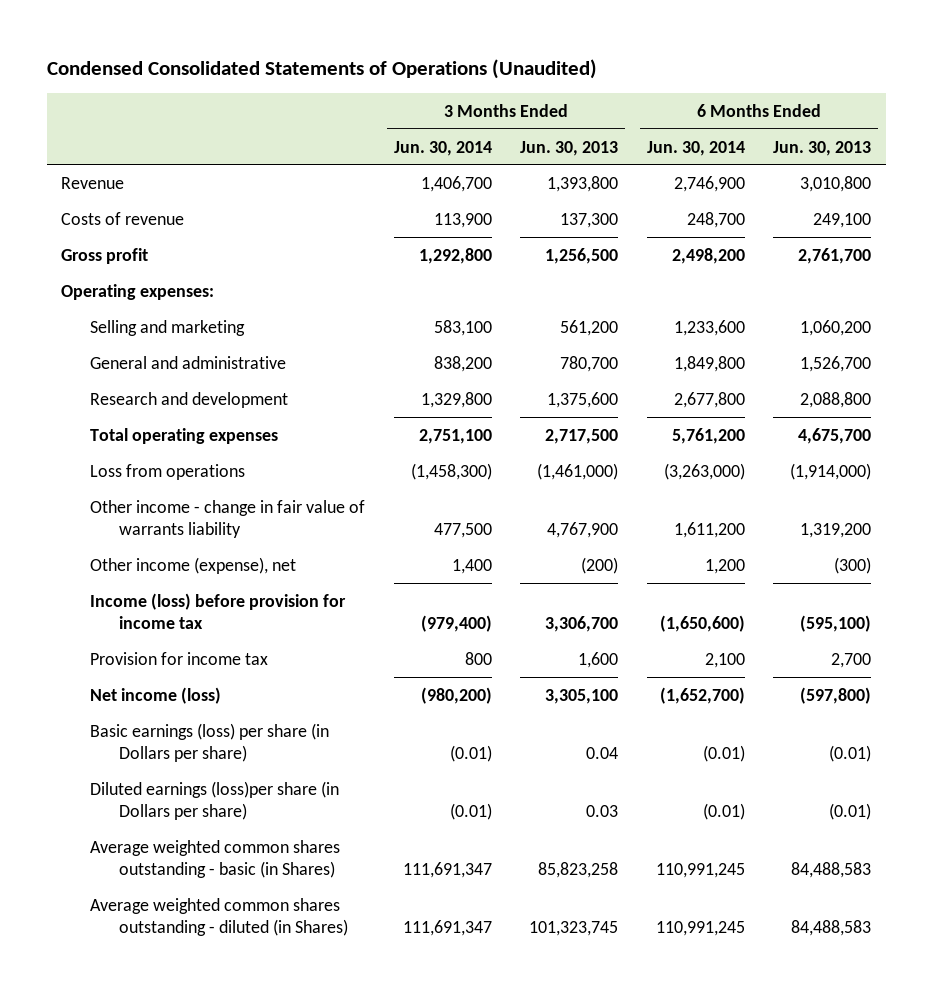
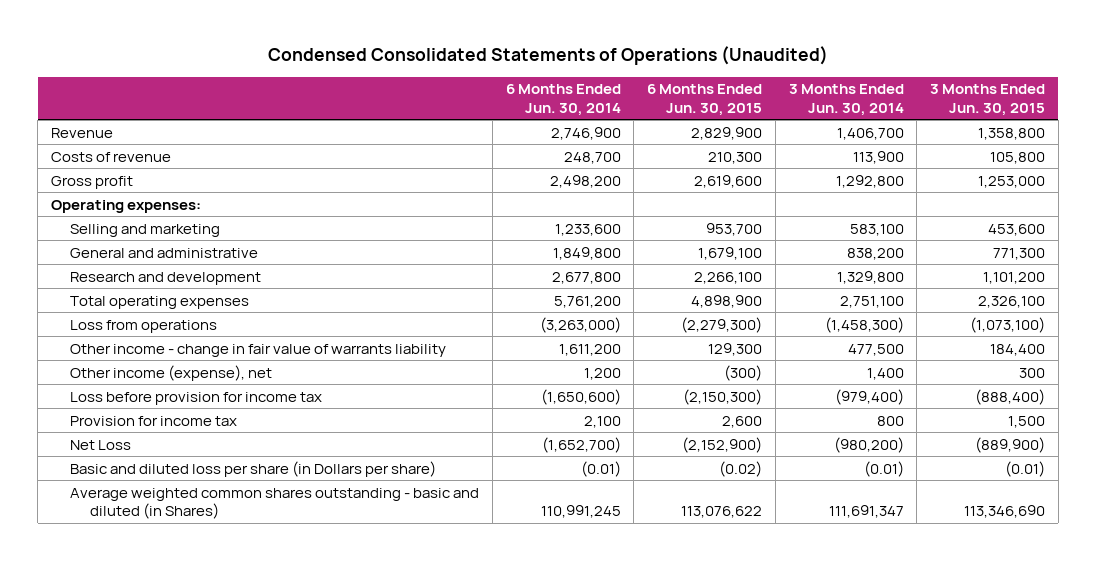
- | 3 Months Ended Jun. 30, 2014 | 3 Months Ended Jun. 30, 2013 | 6 Months Ended Jun. 30, 2014 | 6 Months Ended Jun. 30, 2013
+ | 6 Months Ended Jun. 30, 2014 | 6 Months Ended Jun. 30, 2015 | 3 Months Ended Jun. 30, 2014 | 3 Months Ended Jun. 30, 2015
- Income (loss) before provision for income tax | (979,400) | 3,306,700 | (1,650,600) | (595,100)
+ Loss before provision for income tax | (1,650,600) | (2,150,300) | (979,400) | (888,400)
- Net income (loss) | (980,200) | 3,305,100 | (1,652,700) | (597,800)
- Basic earnings (loss) per share (in Dollars per share) | (0.01) | 0.04 | (0.01) | (0.01)
- Diluted earnings (loss)per share (in Dollars per share) | (0.01) | 0.03 | (0.01) | (0.01)
- Average weighted common shares outstanding - basic (in Shares) | 111,691,347 | 85,823,258 | 110,991,245 | 84,488,583
- Average weighted common shares outstanding - diluted (in Shares) | 111,691,347 | 101,323,745 | 110,991,245 | 84,488,583
+ Net Loss | (1,652,700) | (2,152,900) | (980,200) | (889,900)
+ Basic and diluted loss per share (in Dollars per share) | (0.01) | (0.02) | (0.01) | (0.01)
+ Average weighted common shares outstanding - basic and diluted (in Shares) | 110,991,245 | 113,076,622 | 111,691,347 | 113,346,690

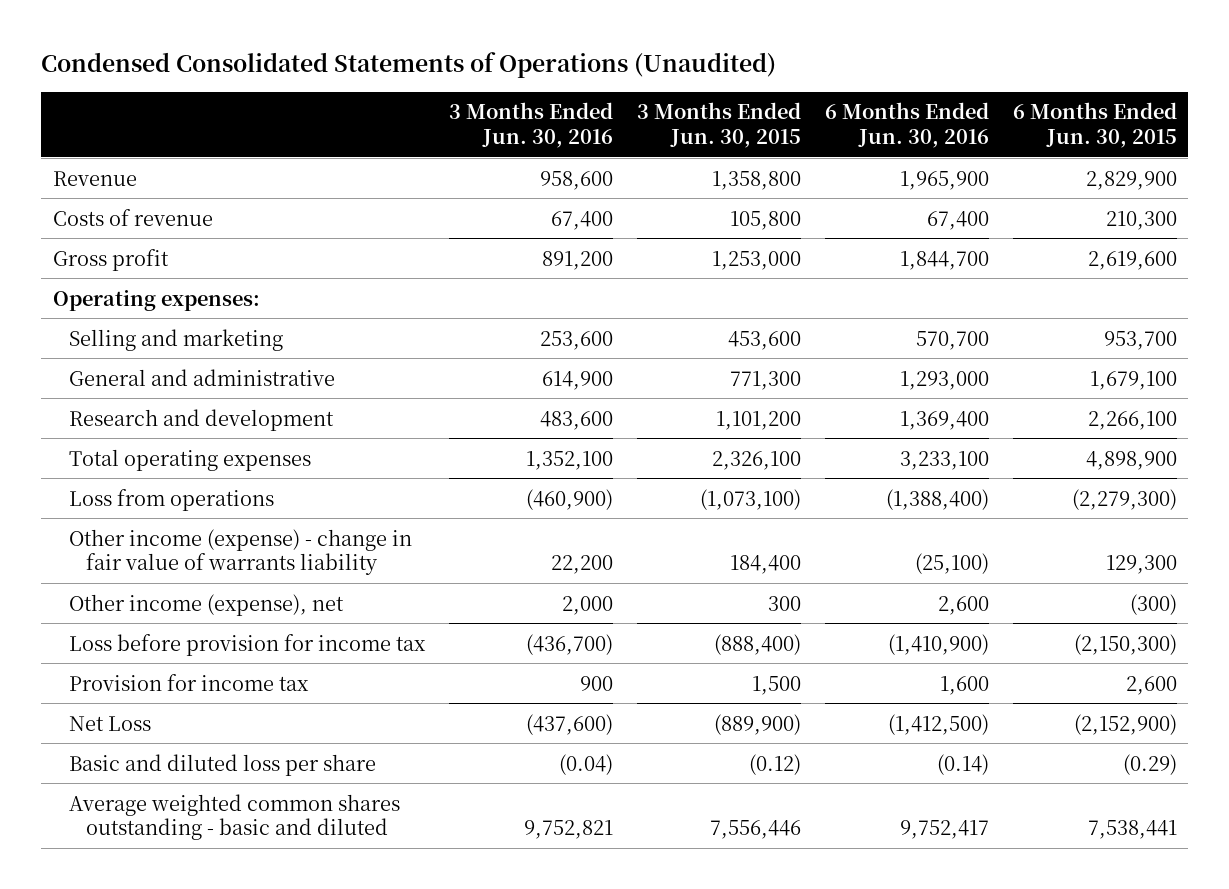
- | 6 Months Ended Jun. 30, 2014 | 6 Months Ended Jun. 30, 2015 | 3 Months Ended Jun. 30, 2014 | 3 Months Ended Jun. 30, 2015
+ | 3 Months Ended Jun. 30, 2016 | 3 Months Ended Jun. 30, 2015 | 6 Months Ended Jun. 30, 2016 | 6 Months Ended Jun. 30, 2015
- Other income - change in fair value of warrants liability | 1,611,200 | 129,300 | 477,500 | 184,400
+ Other income (expense) - change in fair value of warrants liability | 22,200 | 184,400 | (25,100) | 129,300
- Basic and diluted loss per share (in Dollars per share) | (0.01) | (0.02) | (0.01) | (0.01)
- Average weighted common shares outstanding - basic and diluted (in Shares) | 110,991,245 | 113,076,622 | 111,691,347 | 113,346,690
+ Basic and diluted loss per share | (0.04) | (0.12) | (0.14) | (0.29)
+ Average weighted common shares outstanding - basic and diluted | 9,752,821 | 7,556,446 | 9,752,417 | 7,538,441

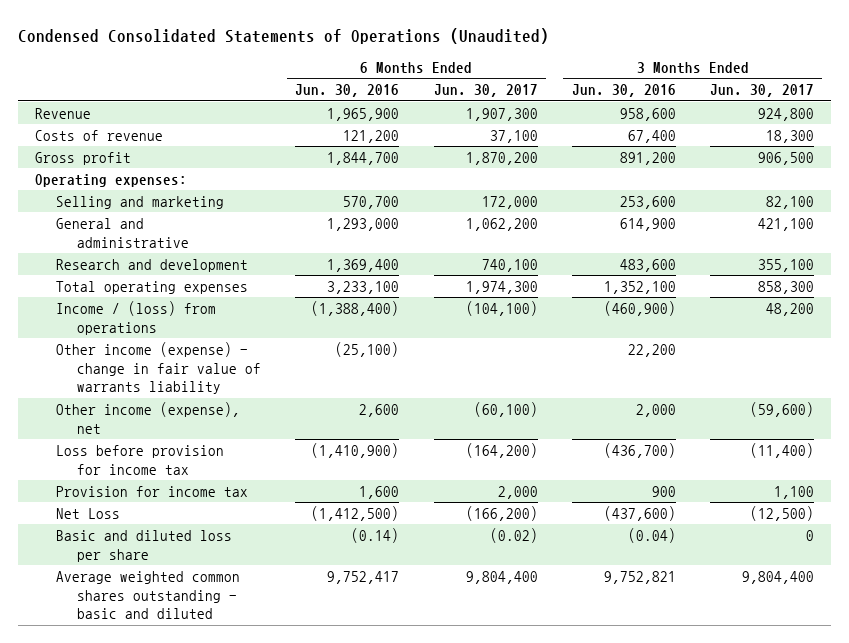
- | 3 Months Ended Jun. 30, 2016 | 3 Months Ended Jun. 30, 2015 | 6 Months Ended Jun. 30, 2016 | 6 Months Ended Jun. 30, 2015
+ | 6 Months Ended Jun. 30, 2016 | 6 Months Ended Jun. 30, 2017 | 3 Months Ended Jun. 30, 2016 | 3 Months Ended Jun. 30, 2017
- Costs of revenue | 67,400 | 105,800 | 67,400 | 210,300
+ Costs of revenue | 121,200 | 37,100 | 67,400 | 18,300
- Loss from operations | (460,900) | (1,073,100) | (1,388,400) | (2,279,300)
+ Income / (loss) from operations | (1,388,400) | (104,100) | (460,900) | 48,200

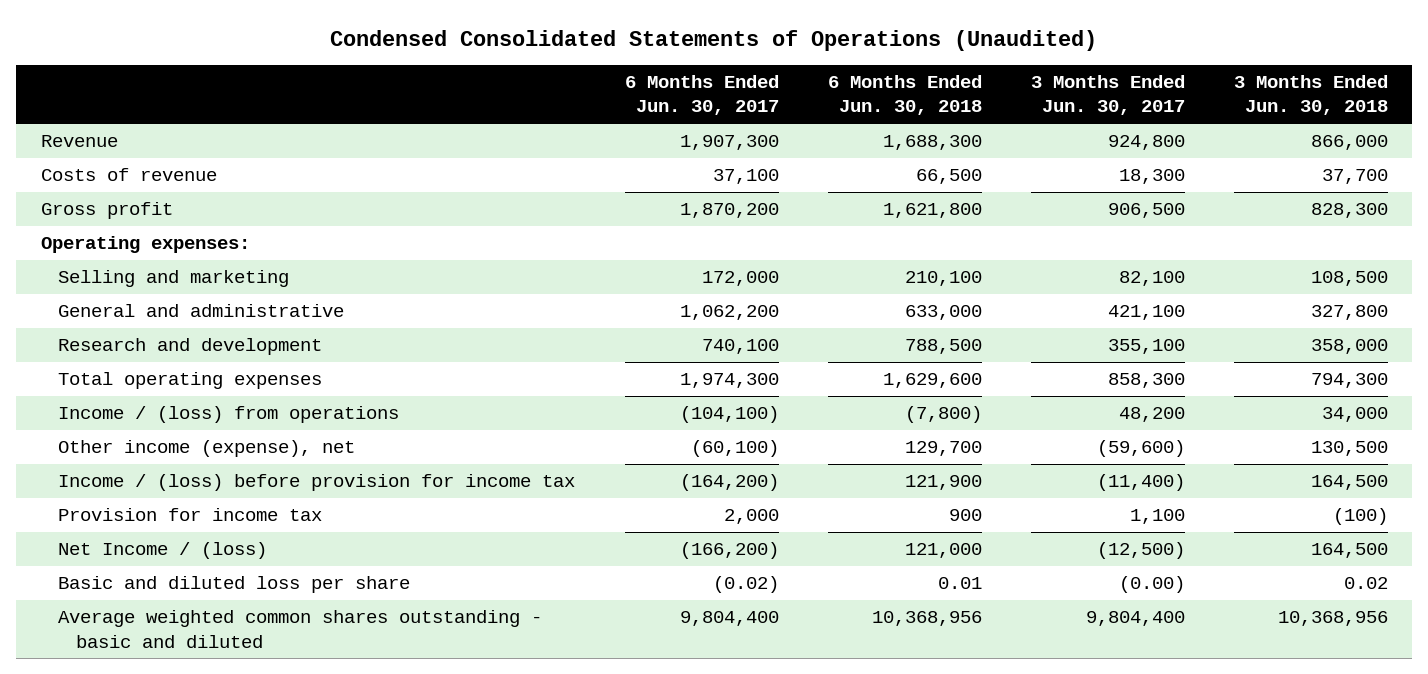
- | 6 Months Ended Jun. 30, 2016 | 6 Months Ended Jun. 30, 2017 | 3 Months Ended Jun. 30, 2016 | 3 Months Ended Jun. 30, 2017
+ | 6 Months Ended Jun. 30, 2017 | 6 Months Ended Jun. 30, 2018 | 3 Months Ended Jun. 30, 2017 | 3 Months Ended Jun. 30, 2018
- Other income (expense) - change in fair value of warrants liability | (25,100) | | 22,200 |
- Loss before provision for income tax | (1,410,900) | (164,200) | (436,700) | (11,400)
+ Income / (loss) before provision for income tax | (164,200) | 121,900 | (11,400) | 164,500
- Net Loss | (1,412,500) | (166,200) | (437,600) | (12,500)
- Basic and diluted loss per share | (0.14) | (0.02) | (0.04) | 0
+ Net Income / (loss) | (166,200) | 121,000 | (12,500) | 164,500
+ Basic and diluted loss per share | (0.02) | 0.01 | (0.00) | 0.02

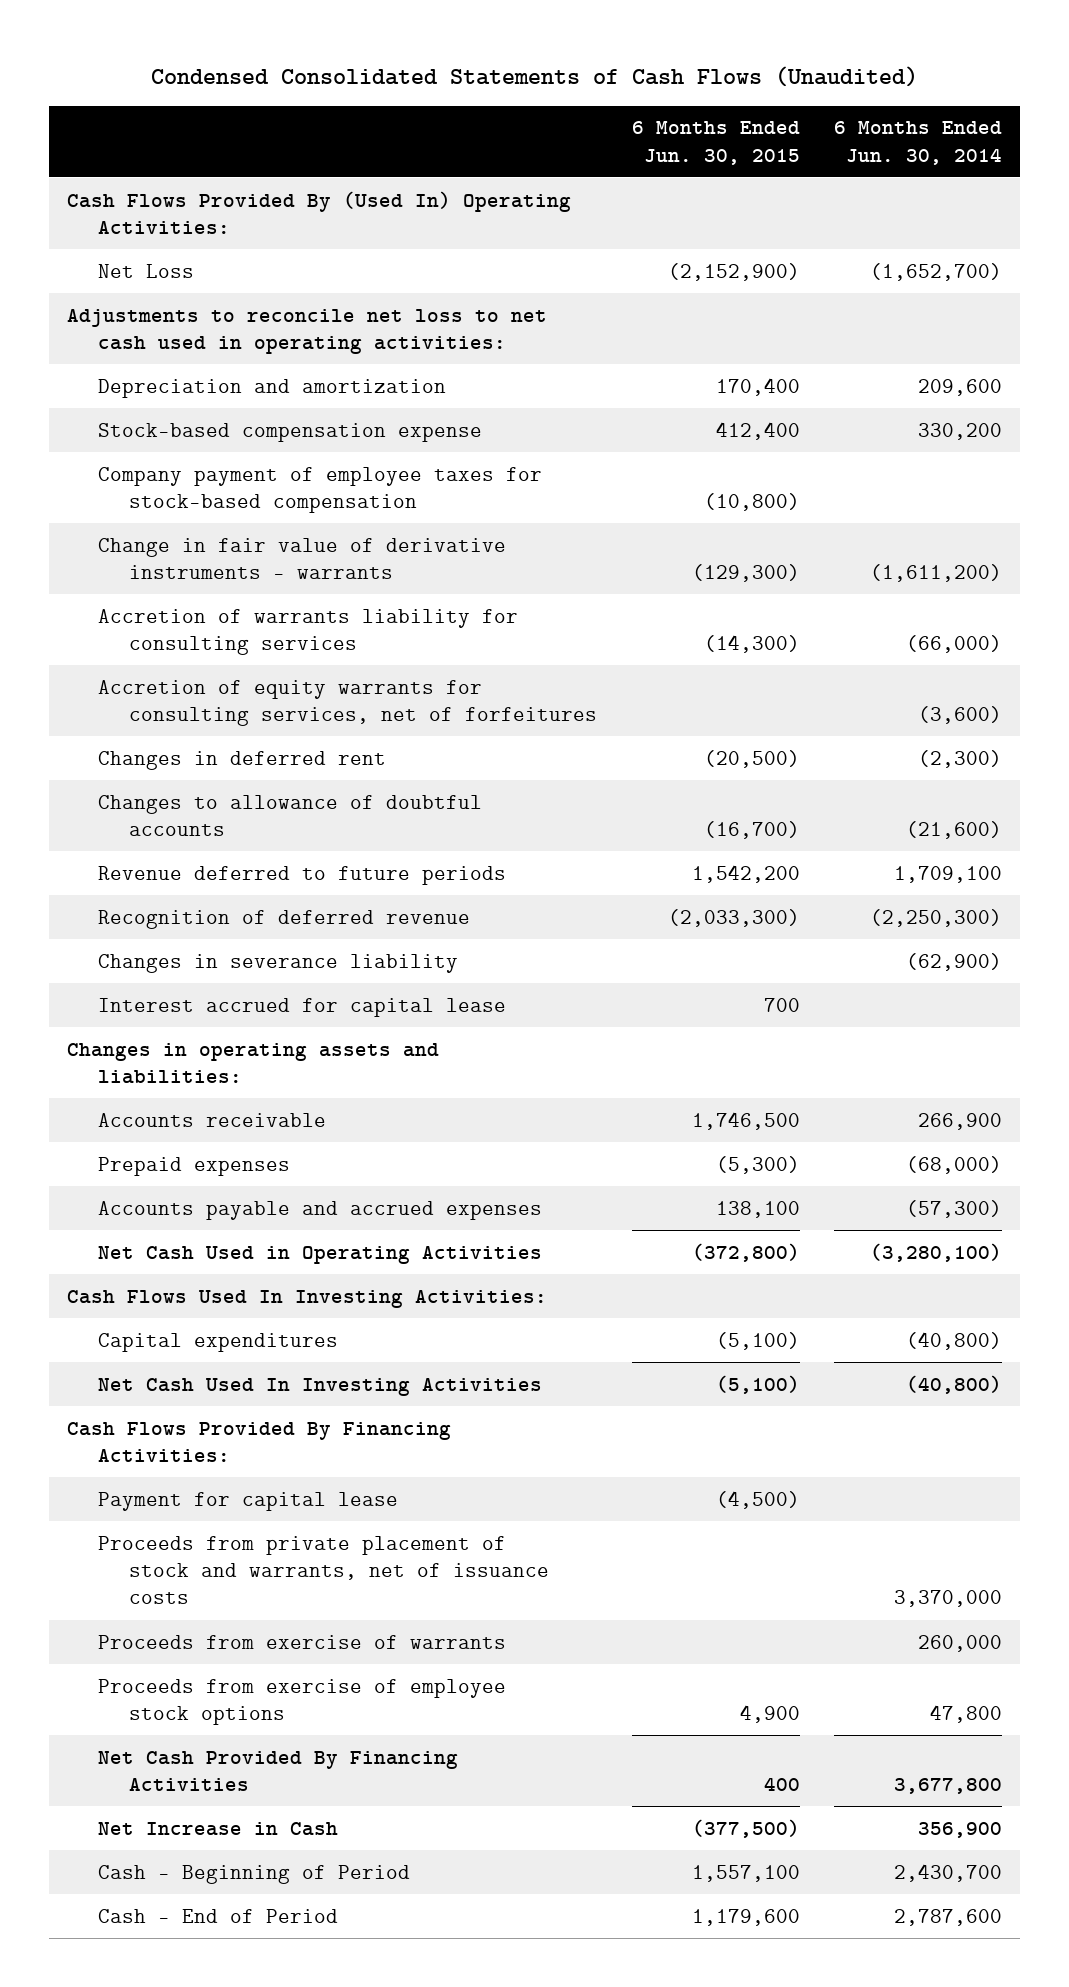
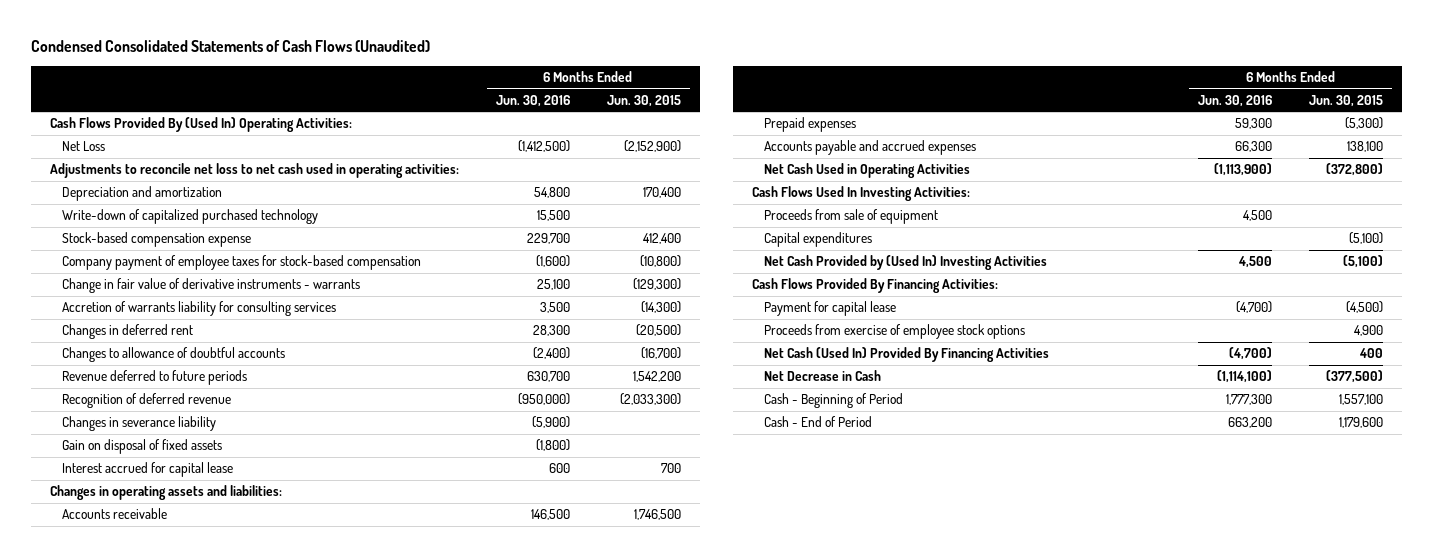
- | 6 Months Ended Jun. 30, 2015 | 6 Months Ended Jun. 30, 2014
+ | 6 Months Ended Jun. 30, 2016 | 6 Months Ended Jun. 30, 2015
+ Write-down of capitalized purchased technology | 15,500 |
- Accretion of equity warrants for consulting services, net of forfeitures | | (3,600)
+ Gain on disposal of fixed assets | (1,800) |
+ Proceeds from sale of equipment | 4,500 |
- Net Cash Used In Investing Activities | (5,100) | (40,800)
+ Net Cash Provided by (Used In) Investing Activities | 4,500 | (5,100)
- Proceeds from private placement of stock and warrants, net of issuance costs | | 3,370,000
- Proceeds from exercise of warrants | | 260,000
- Net Cash Provided By Financing Activities | 400 | 3,677,800
- Net Increase in Cash | (377,500) | 356,900
+ Net Cash (Used In) Provided By Financing Activities | (4,700) | 400
+ Net Decrease in Cash | (1,114,100) | (377,500)

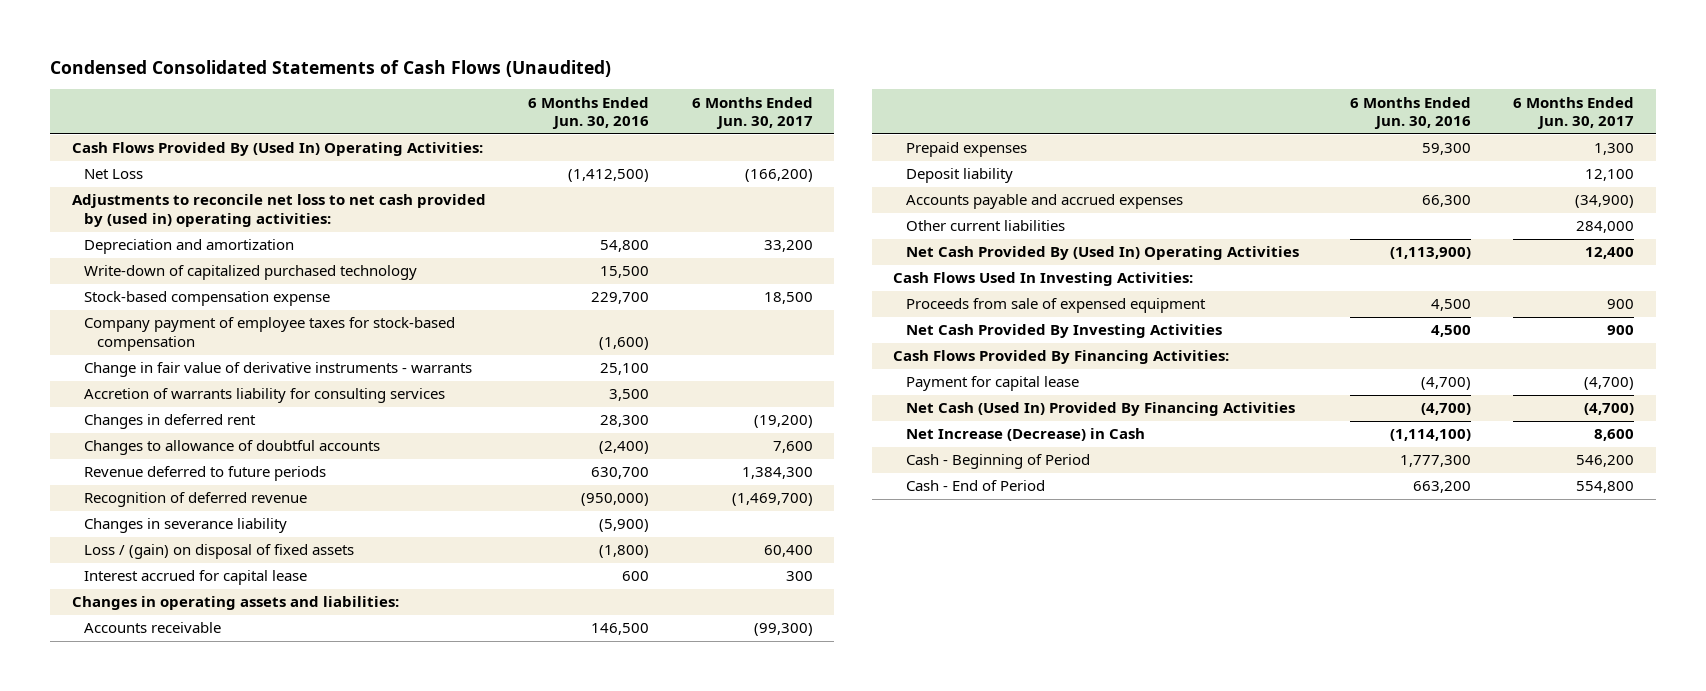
- | 6 Months Ended Jun. 30, 2016 | 6 Months Ended Jun. 30, 2015
+ | 6 Months Ended Jun. 30, 2016 | 6 Months Ended Jun. 30, 2017
- Adjustments to reconcile net loss to net cash used in operating activities:
+ Adjustments to reconcile net loss to net cash provided by (used in) operating activities:
- Gain on disposal of fixed assets | (1,800) |
+ Loss / (gain) on disposal of fixed assets | (1,800) | 60,400
+ Deposit liability | | 12,100
- Net Cash Used in Operating Activities | (1,113,900) | (372,800)
+ Other current liabilities | | 284,000
+ Net Cash Provided By (Used In) Operating Activities | (1,113,900) | 12,400
- Proceeds from sale of equipment | 4,500 |
- Capital expenditures | | (5,100)
- Net Cash Provided by (Used In) Investing Activities | 4,500 | (5,100)
+ Proceeds from sale of expensed equipment | 4,500 | 900
+ Net Cash Provided By Investing Activities | 4,500 | 900
- Proceeds from exercise of employee stock options | | 4,900
- Net Decrease in Cash | (1,114,100) | (377,500)
+ Net Increase (Decrease) in Cash | (1,114,100) | 8,600

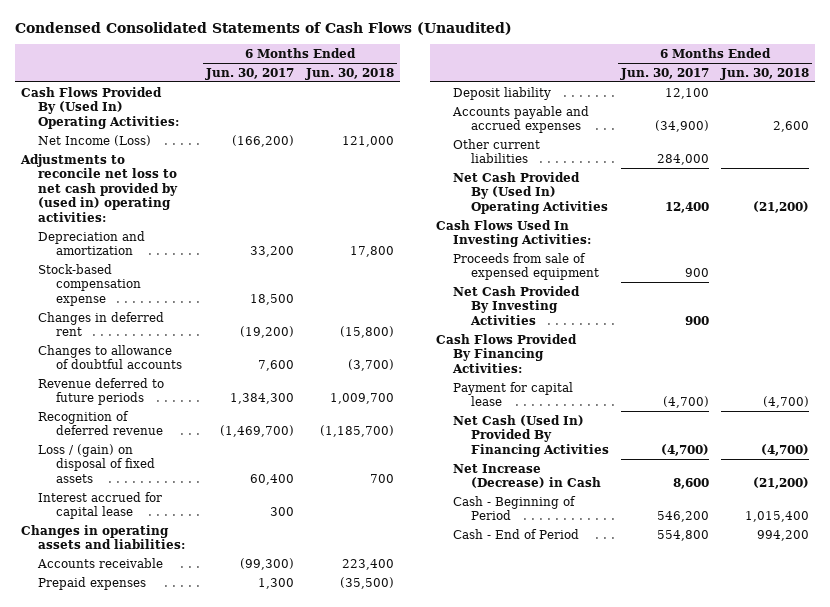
- | 6 Months Ended Jun. 30, 2016 | 6 Months Ended Jun. 30, 2017
+ | 6 Months Ended Jun. 30, 2017 | 6 Months Ended Jun. 30, 2018
- Net Loss | (1,412,500) | (166,200)
+ Net Income (Loss) | (166,200) | 121,000
- Write-down of capitalized purchased technology | 15,500 |
- Company payment of employee taxes for stock-based compensation | (1,600) |
- Change in fair value of derivative instruments - warrants | 25,100 |
- Accretion of warrants liability for consulting services | 3,500 |
- Changes in severance liability | (5,900) |

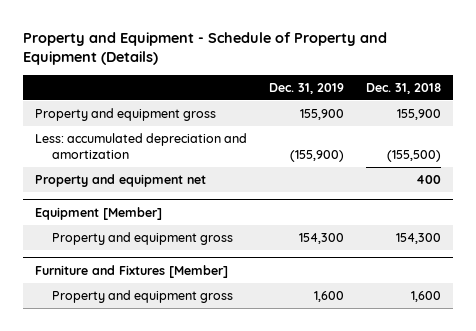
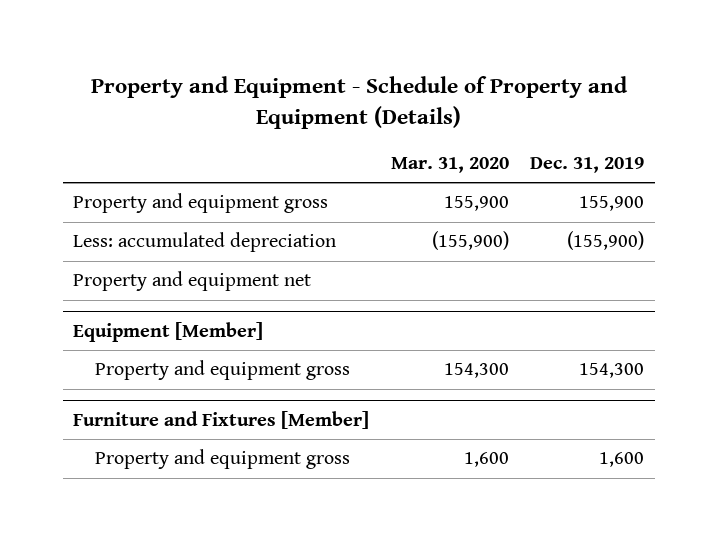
- | Dec. 31, 2019 | Dec. 31, 2018
+ | Mar. 31, 2020 | Dec. 31, 2019
- Less: accumulated depreciation and amortization | (155,900) | (155,500)
+ Less: accumulated depreciation | (155,900) | (155,900)

